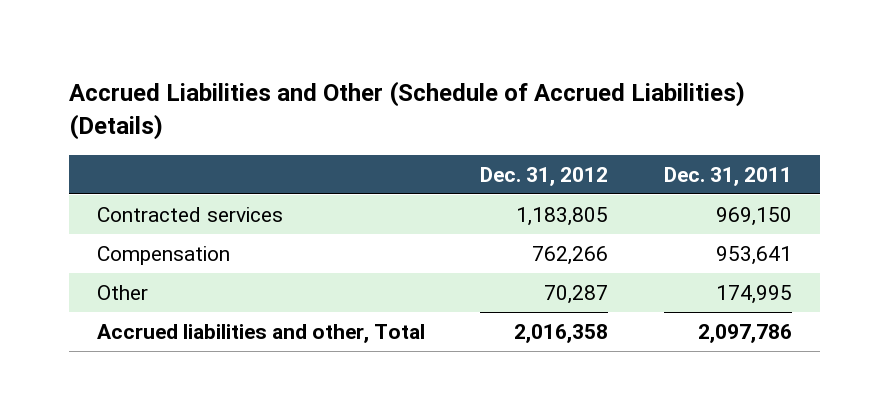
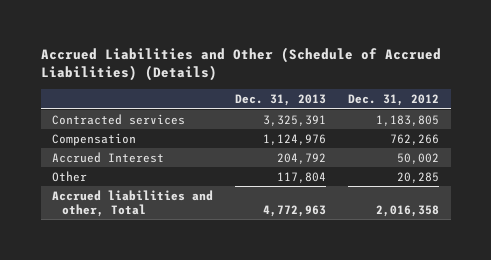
- | Dec. 31, 2012 | Dec. 31, 2011
+ | Dec. 31, 2013 | Dec. 31, 2012
- Other | 70,287 | 174,995
+ Accrued Interest | 204,792 | 50,002
+ Other | 117,804 | 20,285

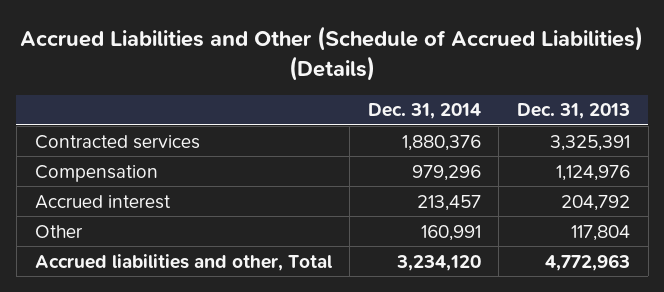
- | Dec. 31, 2013 | Dec. 31, 2012
+ | Dec. 31, 2014 | Dec. 31, 2013
- Accrued Interest | 204,792 | 50,002
+ Accrued interest | 213,457 | 204,792

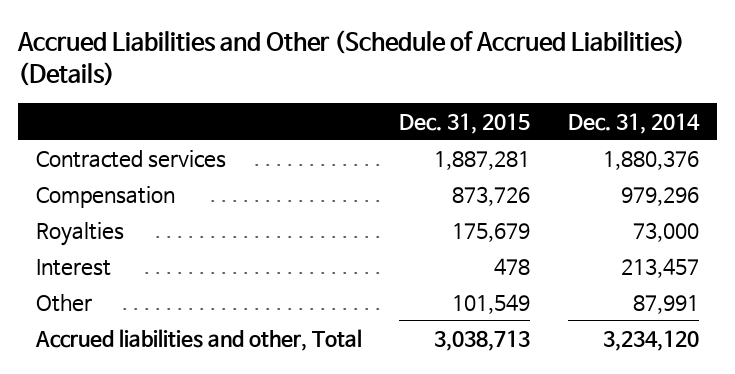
- | Dec. 31, 2014 | Dec. 31, 2013
+ | Dec. 31, 2015 | Dec. 31, 2014
- Accrued interest | 213,457 | 204,792
- Other | 160,991 | 117,804
+ Royalties | 175,679 | 73,000
+ Interest | 478 | 213,457
+ Other | 101,549 | 87,991

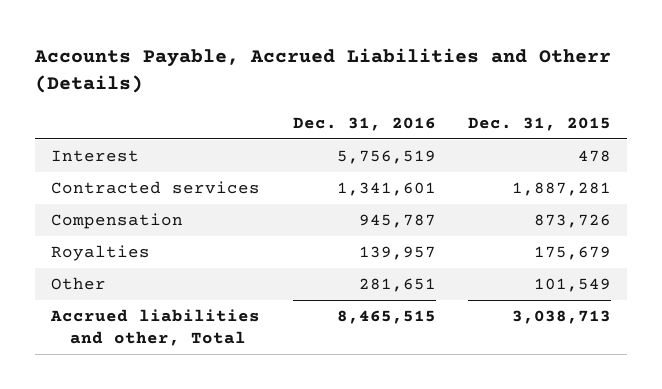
- Accrued Liabilities and Other (Schedule of Accrued Liabilities) (Details)
+ Accounts Payable, Accrued Liabilities and Otherr (Details)
- | Dec. 31, 2015 | Dec. 31, 2014
+ | Dec. 31, 2016 | Dec. 31, 2015
moved up: Interest | 5,756,519 | 478

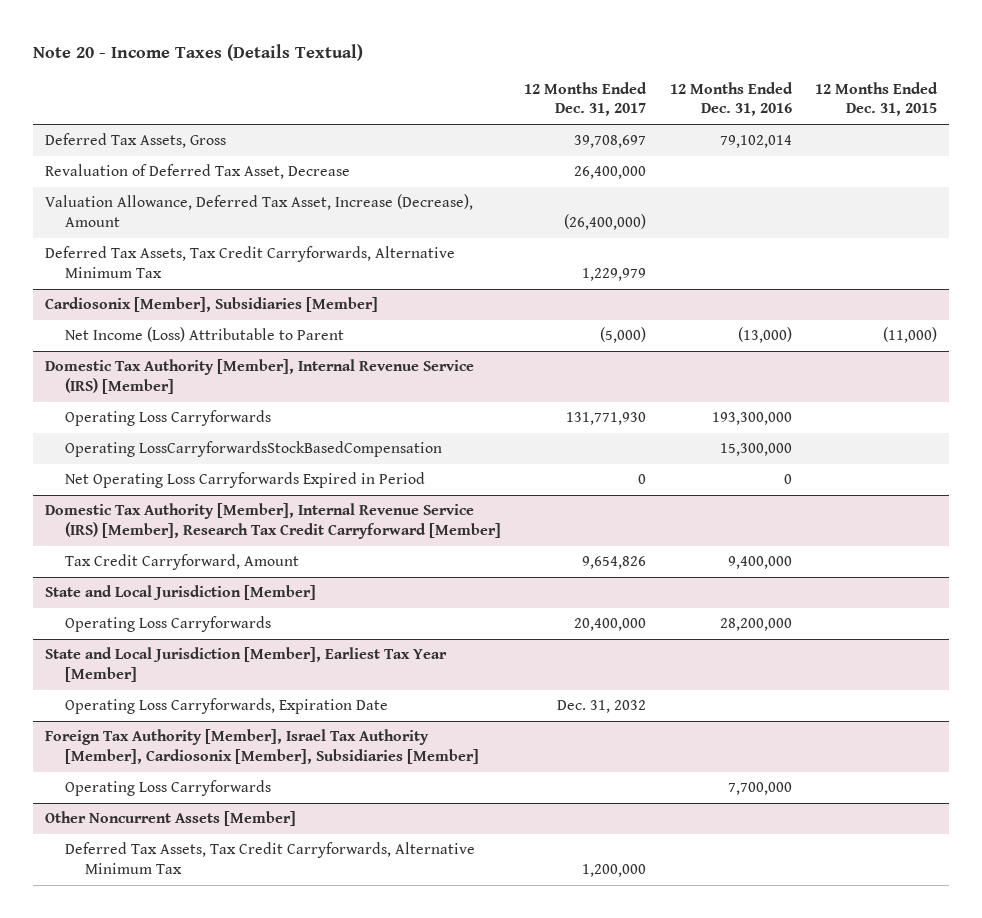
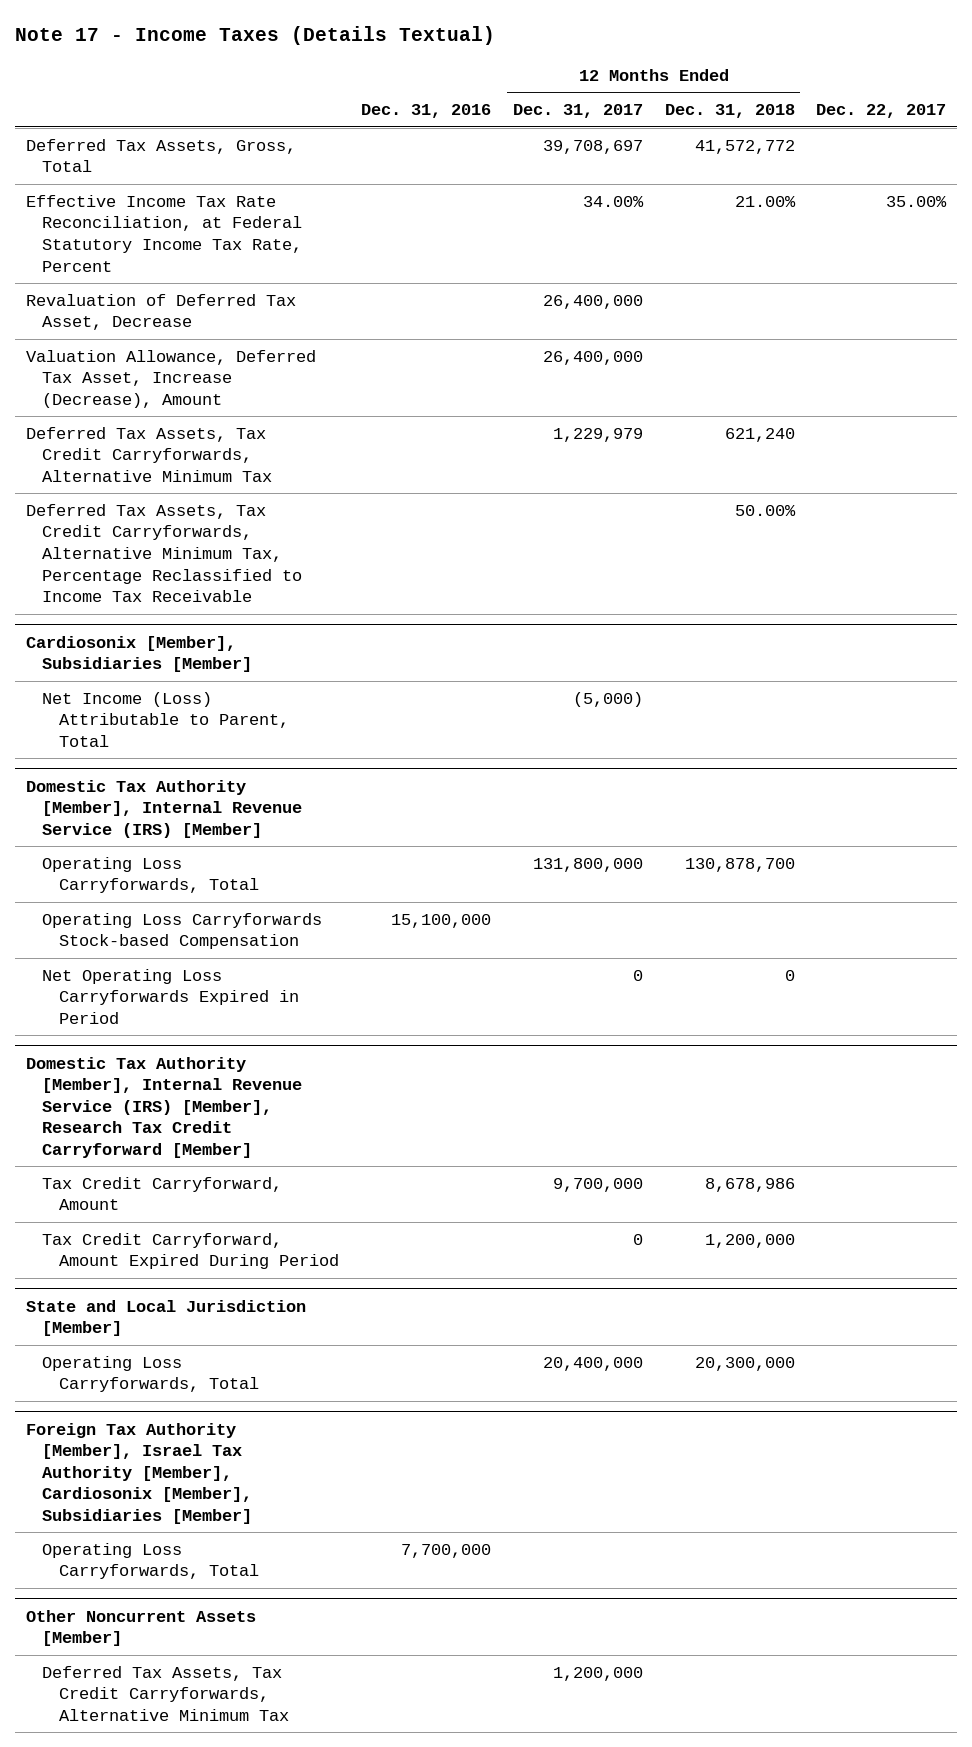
- Note 20 - Income Taxes (Details Textual)
+ Note 17 - Income Taxes (Details Textual)
- | 12 Months Ended Dec. 31, 2017 | 12 Months Ended Dec. 31, 2016 | 12 Months Ended Dec. 31, 2015
+ | Dec. 31, 2016 | 12 Months Ended Dec. 31, 2017 | 12 Months Ended Dec. 31, 2018 | Dec. 22, 2017
- Deferred Tax Assets, Gross | 39,708,697 | 79,102,014 |
+ Deferred Tax Assets, Gross, Total | | 39,708,697 | 41,572,772 |
+ Effective Income Tax Rate Reconciliation, at Federal Statutory Income Tax Rate, Percent | | 34.00% | 21.00% | 35.00%
- Valuation Allowance, Deferred Tax Asset, Increase (Decrease), Amount | (26,400,000) | |
+ Valuation Allowance, Deferred Tax Asset, Increase (Decrease), Amount | | 26,400,000 | |
+ Deferred Tax Assets, Tax Credit Carryforwards, Alternative Minimum Tax, Percentage Reclassified to Income Tax Receivable | | | 50.00% |
@ Cardiosonix [Member], Subsidiaries [Member]
- Net Income (Loss) Attributable to Parent | (5,000) | (13,000) | (11,000)
+ Net Income (Loss) Attributable to Parent, Total | | (5,000) | |
@ Domestic Tax Authority [Member], Internal Revenue Service (IRS) [Member]
- Operating Loss Carryforwards | 131,771,930 | 193,300,000 |
- Operating LossCarryforwardsStockBasedCompensation | | 15,300,000 |
+ Operating Loss Carryforwards, Total | | 131,800,000 | 130,878,700 |
+ Operating Loss Carryforwards Stock-based Compensation | 15,100,000 | | |
@ Domestic Tax Authority [Member], Internal Revenue Service (IRS) [Member], Research Tax Credit Carryforward [Member]
- Tax Credit Carryforward, Amount | 9,654,826 | 9,400,000 |
+ Tax Credit Carryforward, Amount | | 9,700,000 | 8,678,986 |
+ Tax Credit Carryforward, Amount Expired During Period | | 0 | 1,200,000 |
@ State and Local Jurisdiction [Member]
- Operating Loss Carryforwards | 20,400,000 | 28,200,000 |
- State and Local Jurisdiction [Member], Earliest Tax Year [Member]
- Operating Loss Carryforwards, Expiration Date | Dec. 31, 2032 | |
@ State and Local Jurisdiction [Member]
+ Operating Loss Carryforwards, Total | | 20,400,000 | 20,300,000 |
@ Foreign Tax Authority [Member], Israel Tax Authority [Member], Cardiosonix [Member], Subsidiaries [Member]
- Operating Loss Carryforwards | | 7,700,000 |
+ Operating Loss Carryforwards, Total | 7,700,000 | | |

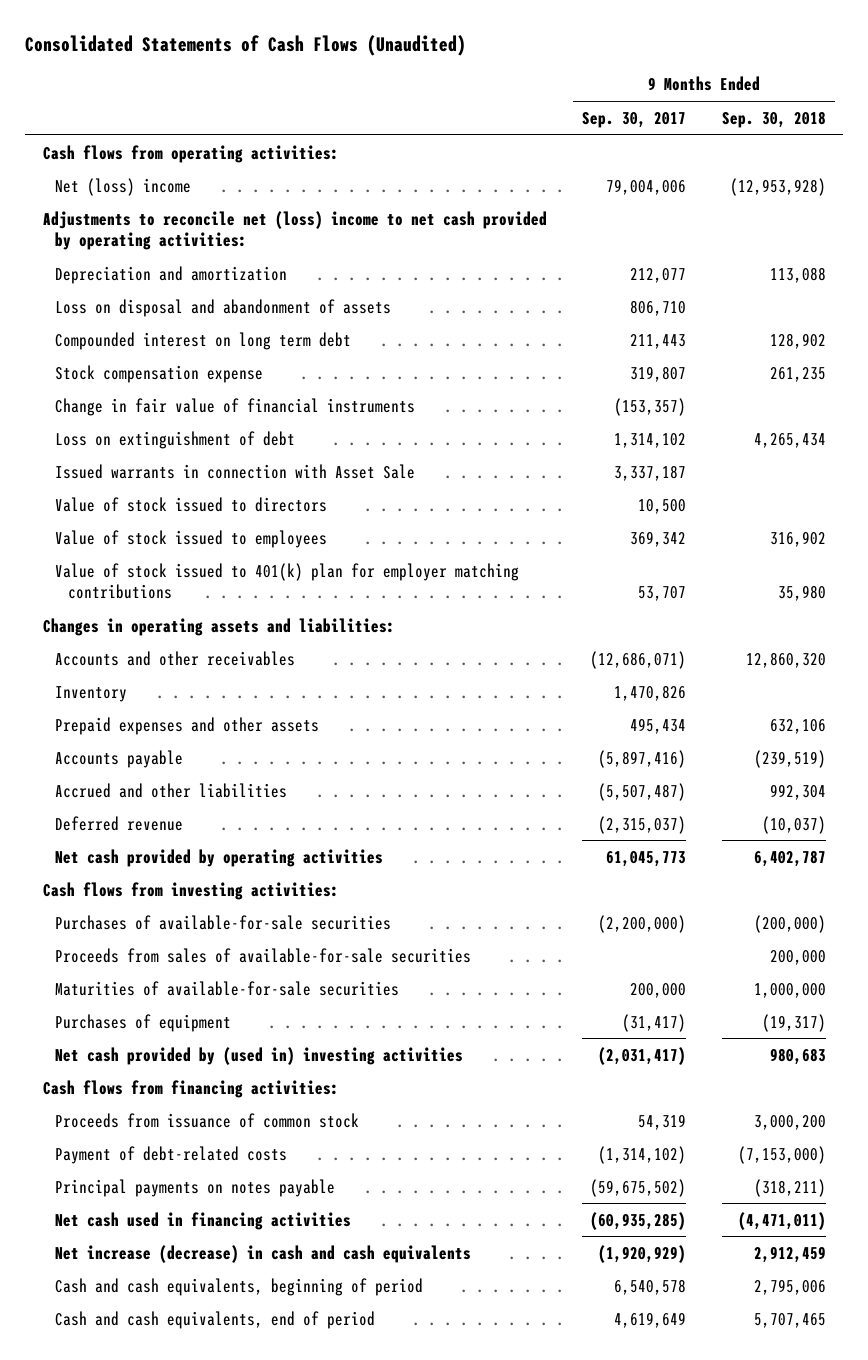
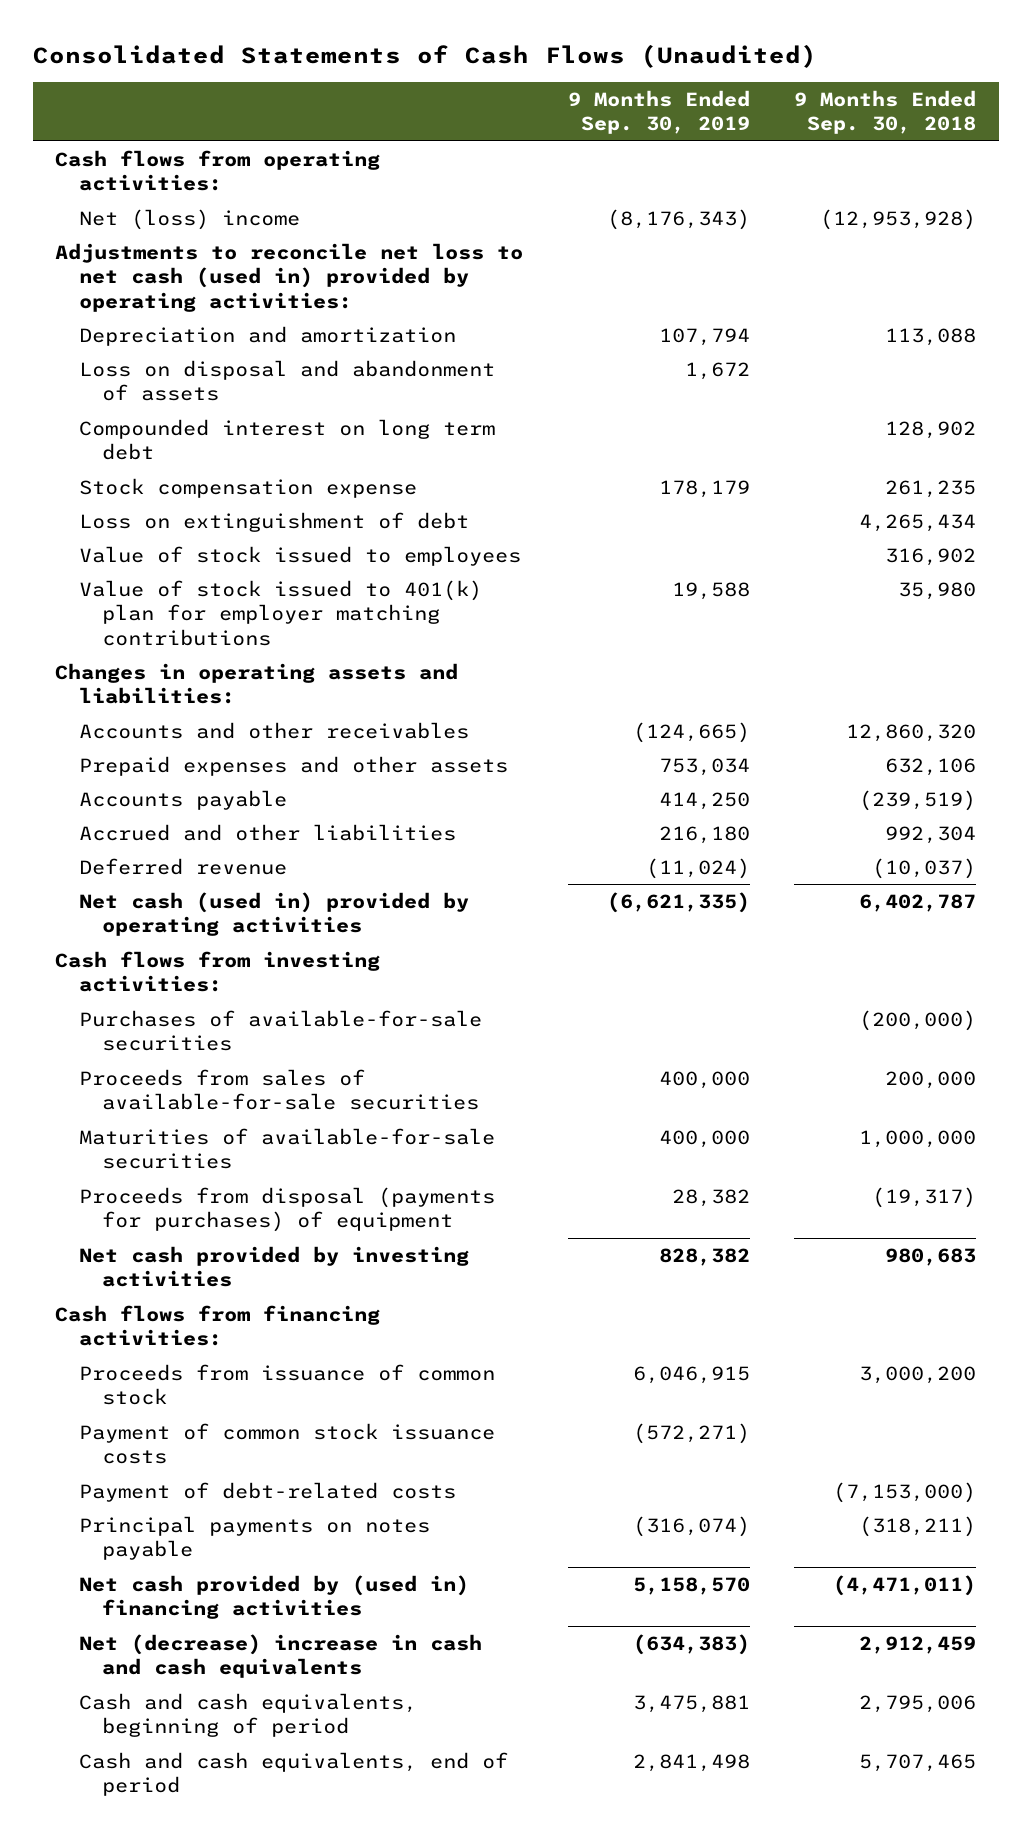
- | 9 Months Ended Sep. 30, 2017 | 9 Months Ended Sep. 30, 2018
+ | 9 Months Ended Sep. 30, 2019 | 9 Months Ended Sep. 30, 2018
- Adjustments to reconcile net (loss) income to net cash provided by operating activities:
+ Adjustments to reconcile net loss to net cash (used in) provided by operating activities:
- Change in fair value of financial instruments | (153,357) |
- Issued warrants in connection with Asset Sale | 3,337,187 |
- Value of stock issued to directors | 10,500 |
- Inventory | 1,470,826 |
- Net cash provided by operating activities | 61,045,773 | 6,402,787
+ Net cash (used in) provided by operating activities | (6,621,335) | 6,402,787
- Purchases of equipment | (31,417) | (19,317)
- Net cash provided by (used in) investing activities | (2,031,417) | 980,683
+ Proceeds from disposal (payments for purchases) of equipment | 28,382 | (19,317)
+ Net cash provided by investing activities | 828,382 | 980,683
+ Payment of common stock issuance costs | (572,271) |
- Net cash used in financing activities | (60,935,285) | (4,471,011)
- Net increase (decrease) in cash and cash equivalents | (1,920,929) | 2,912,459
+ Net cash provided by (used in) financing activities | 5,158,570 | (4,471,011)
+ Net (decrease) increase in cash and cash equivalents | (634,383) | 2,912,459

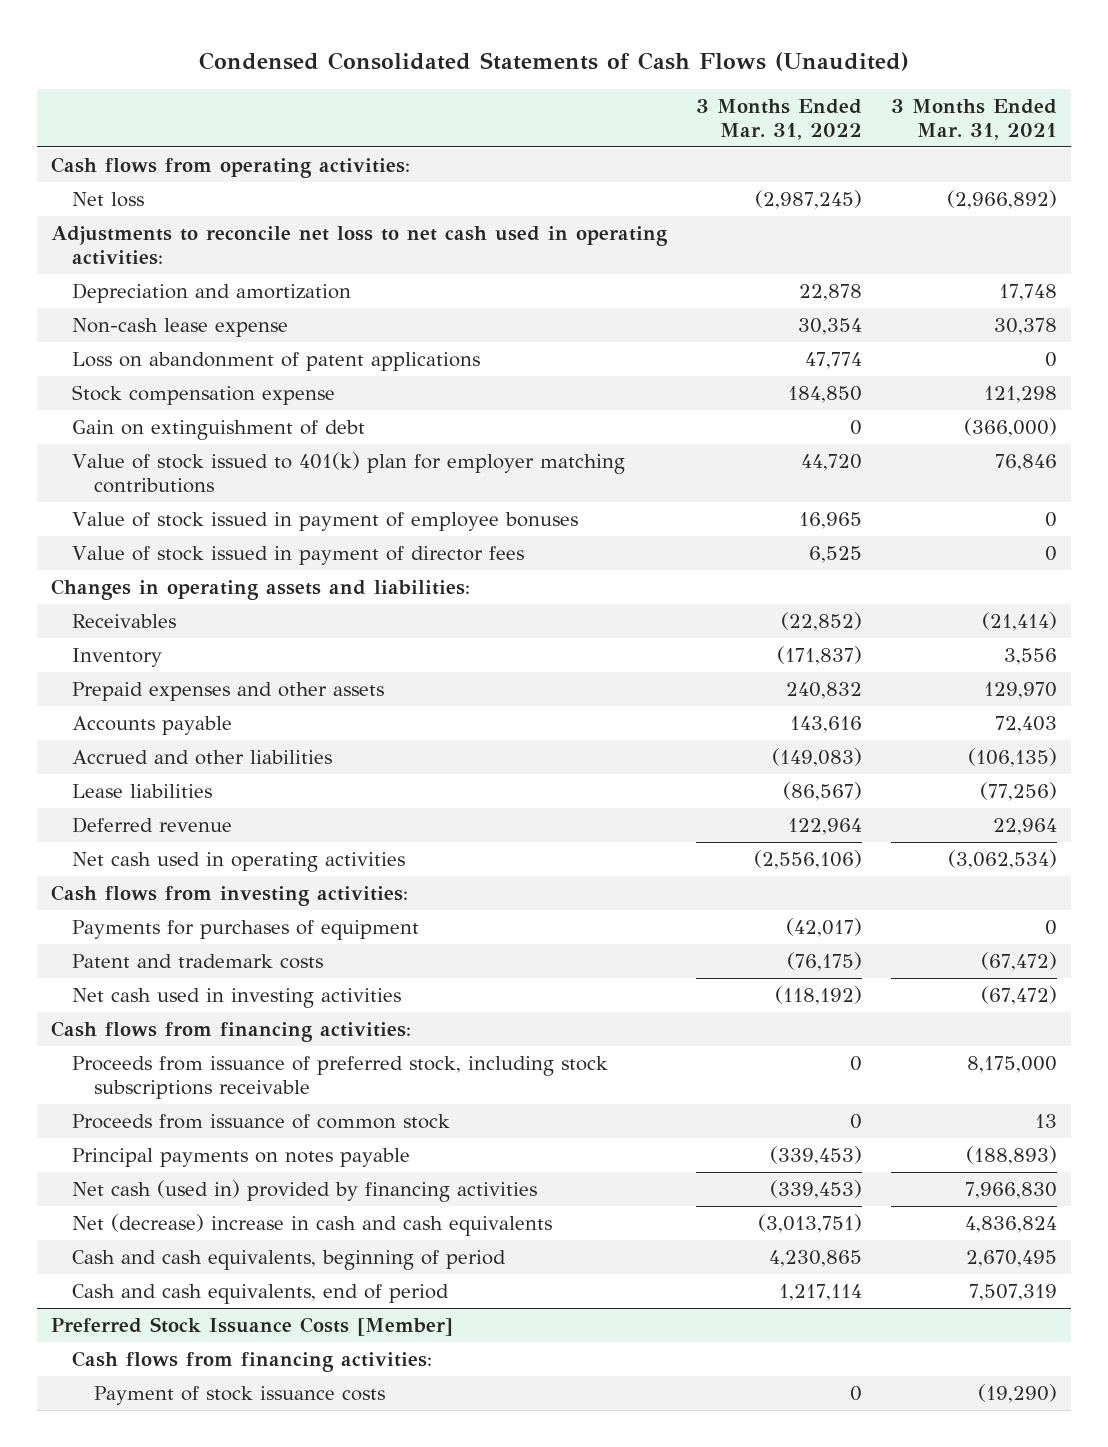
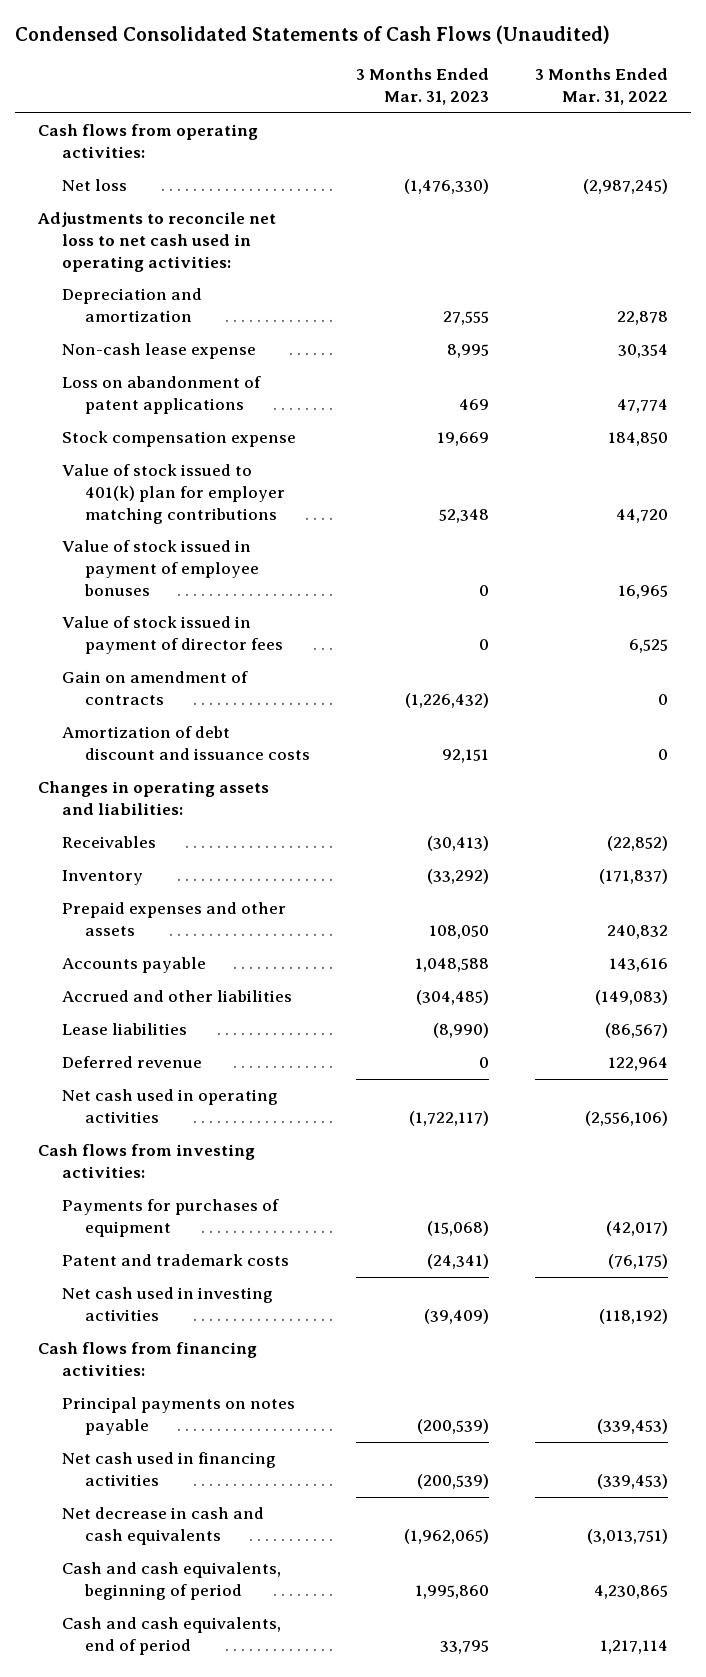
- | 3 Months Ended Mar. 31, 2022 | 3 Months Ended Mar. 31, 2021
+ | 3 Months Ended Mar. 31, 2023 | 3 Months Ended Mar. 31, 2022
- Gain on extinguishment of debt | 0 | (366,000)
+ Gain on amendment of contracts | (1,226,432) | 0
+ Amortization of debt discount and issuance costs | 92,151 | 0
- Proceeds from issuance of preferred stock, including stock subscriptions receivable | 0 | 8,175,000
- Proceeds from issuance of common stock | 0 | 13
- Net cash (used in) provided by financing activities | (339,453) | 7,966,830
- Net (decrease) increase in cash and cash equivalents | (3,013,751) | 4,836,824
+ Net cash used in financing activities | (200,539) | (339,453)
+ Net decrease in cash and cash equivalents | (1,962,065) | (3,013,751)
- Preferred Stock Issuance Costs [Member]
- Cash flows from financing activities:
- Payment of stock issuance costs | 0 | (19,290)

